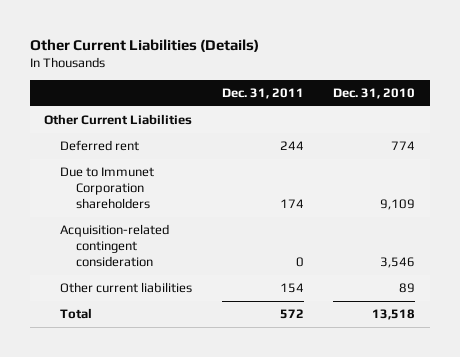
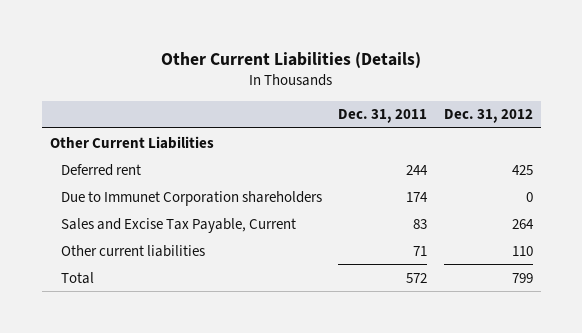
- | Dec. 31, 2011 | Dec. 31, 2010
+ | Dec. 31, 2011 | Dec. 31, 2012
- Acquisition-related contingent consideration | 0 | 3,546
- Other current liabilities | 154 | 89
+ Sales and Excise Tax Payable, Current | 83 | 264
+ Other current liabilities | 71 | 110

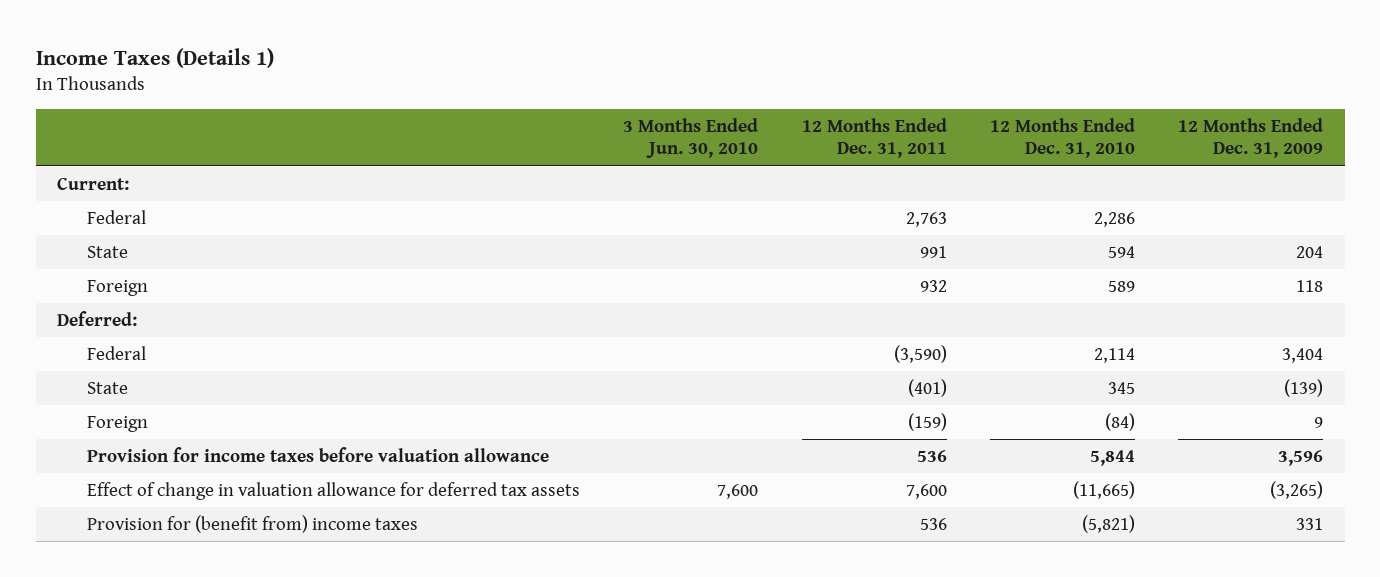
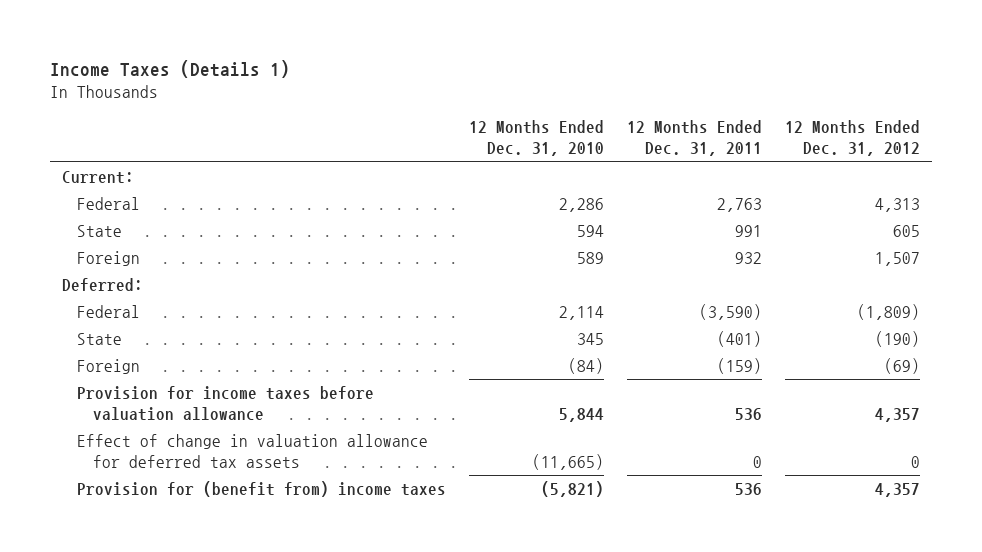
- | 3 Months Ended Jun. 30, 2010 | 12 Months Ended Dec. 31, 2011 | 12 Months Ended Dec. 31, 2010 | 12 Months Ended Dec. 31, 2009
+ | 12 Months Ended Dec. 31, 2010 | 12 Months Ended Dec. 31, 2011 | 12 Months Ended Dec. 31, 2012
- Effect of change in valuation allowance for deferred tax assets | 7,600 | 7,600 | (11,665) | (3,265)
+ Effect of change in valuation allowance for deferred tax assets | (11,665) | 0 | 0

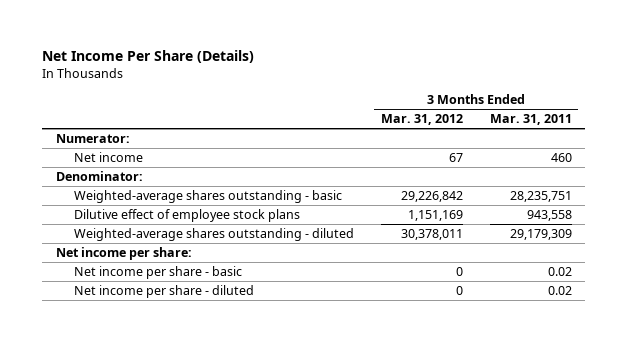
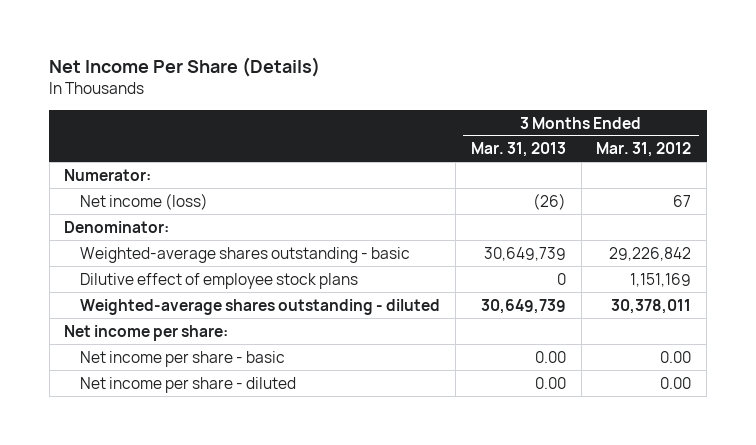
- | 3 Months Ended Mar. 31, 2012 | 3 Months Ended Mar. 31, 2011
+ | 3 Months Ended Mar. 31, 2013 | 3 Months Ended Mar. 31, 2012
- Net income | 67 | 460
+ Net income (loss) | (26) | 67
- Net income per share - basic | 0 | 0.02
- Net income per share - diluted | 0 | 0.02
+ Net income per share - basic | 0.00 | 0.00
+ Net income per share - diluted | 0.00 | 0.00

